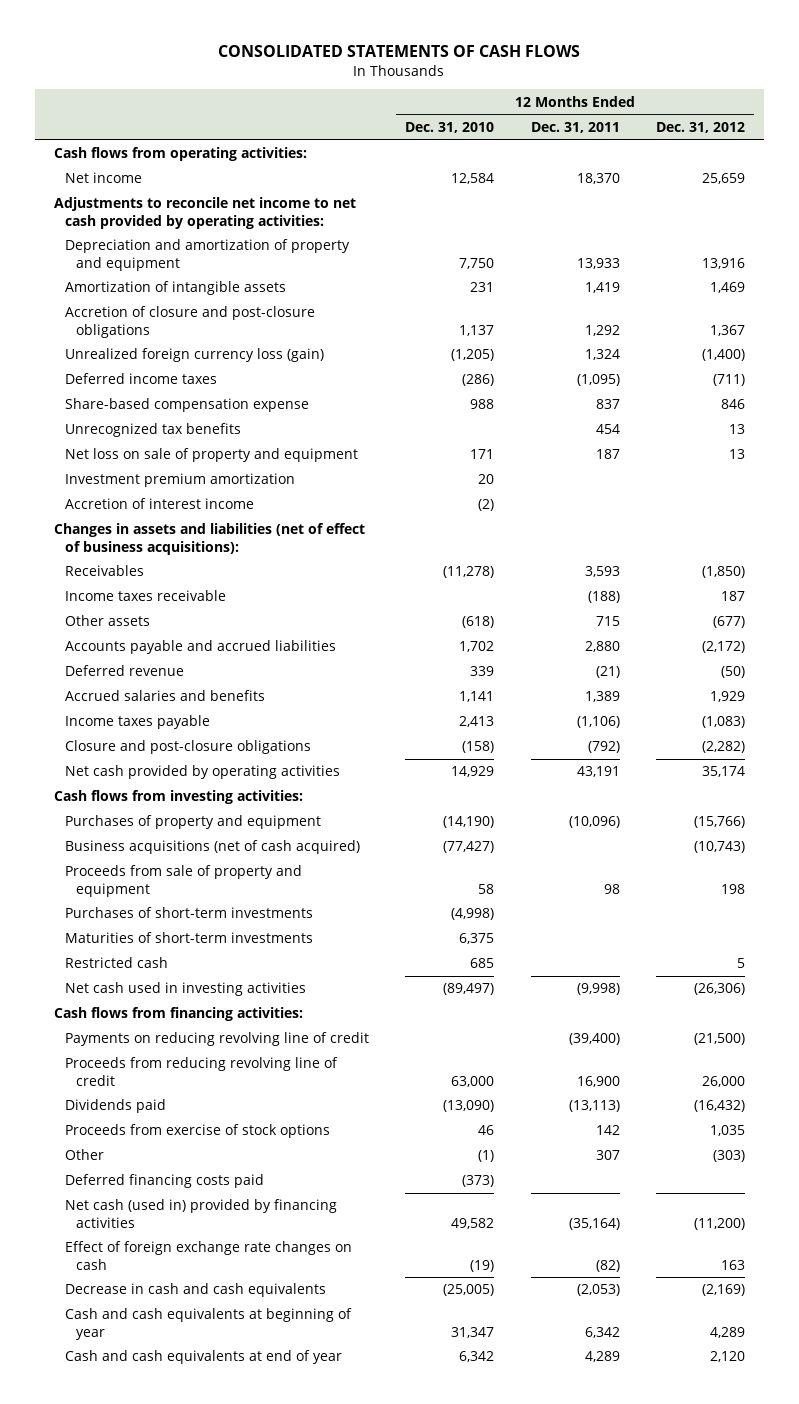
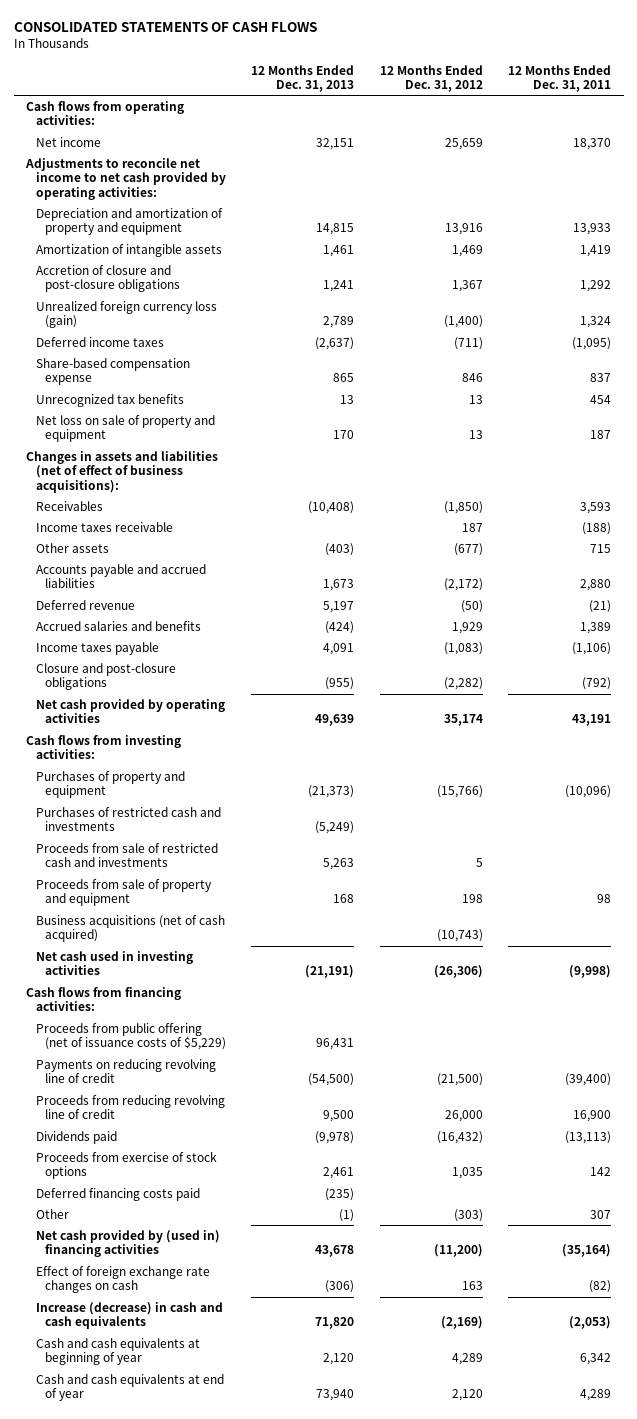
- | 12 Months Ended Dec. 31, 2010 | 12 Months Ended Dec. 31, 2011 | 12 Months Ended Dec. 31, 2012
+ | 12 Months Ended Dec. 31, 2013 | 12 Months Ended Dec. 31, 2012 | 12 Months Ended Dec. 31, 2011
- Investment premium amortization | 20 | |
- Accretion of interest income | (2) | |
+ Purchases of restricted cash and investments | (5,249) | |
+ Proceeds from sale of restricted cash and investments | 5,263 | 5 |
- Purchases of short-term investments | (4,998) | |
- Maturities of short-term investments | 6,375 | |
- Restricted cash | 685 | | 5
moved down: Business acquisitions (net of cash acquired) | | (10,743) |
+ Proceeds from public offering (net of issuance costs of $5,229) | 96,431 | |
- Net cash (used in) provided by financing activities | 49,582 | (35,164) | (11,200)
moved down: Other | (1) | (303) | 307
+ Net cash provided by (used in) financing activities | 43,678 | (11,200) | (35,164)
- Decrease in cash and cash equivalents | (25,005) | (2,053) | (2,169)
+ Increase (decrease) in cash and cash equivalents | 71,820 | (2,169) | (2,053)

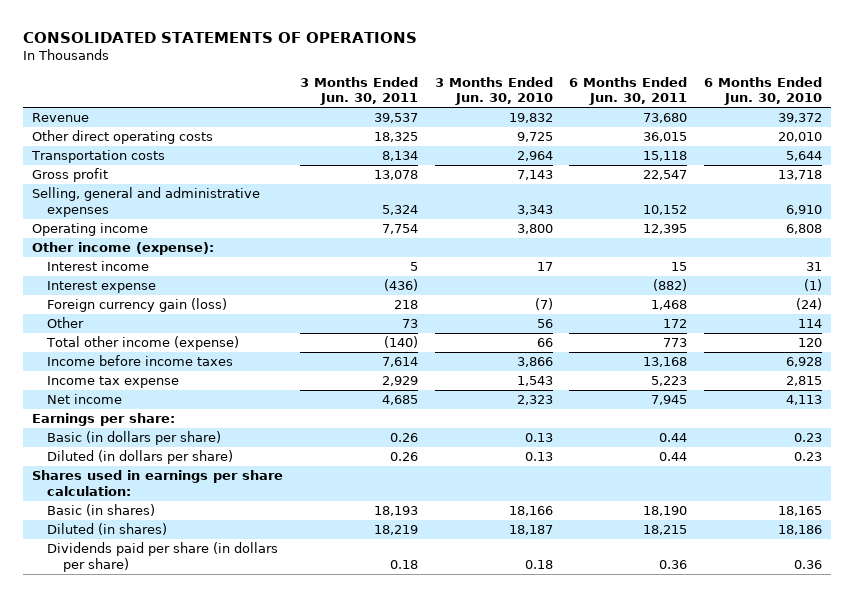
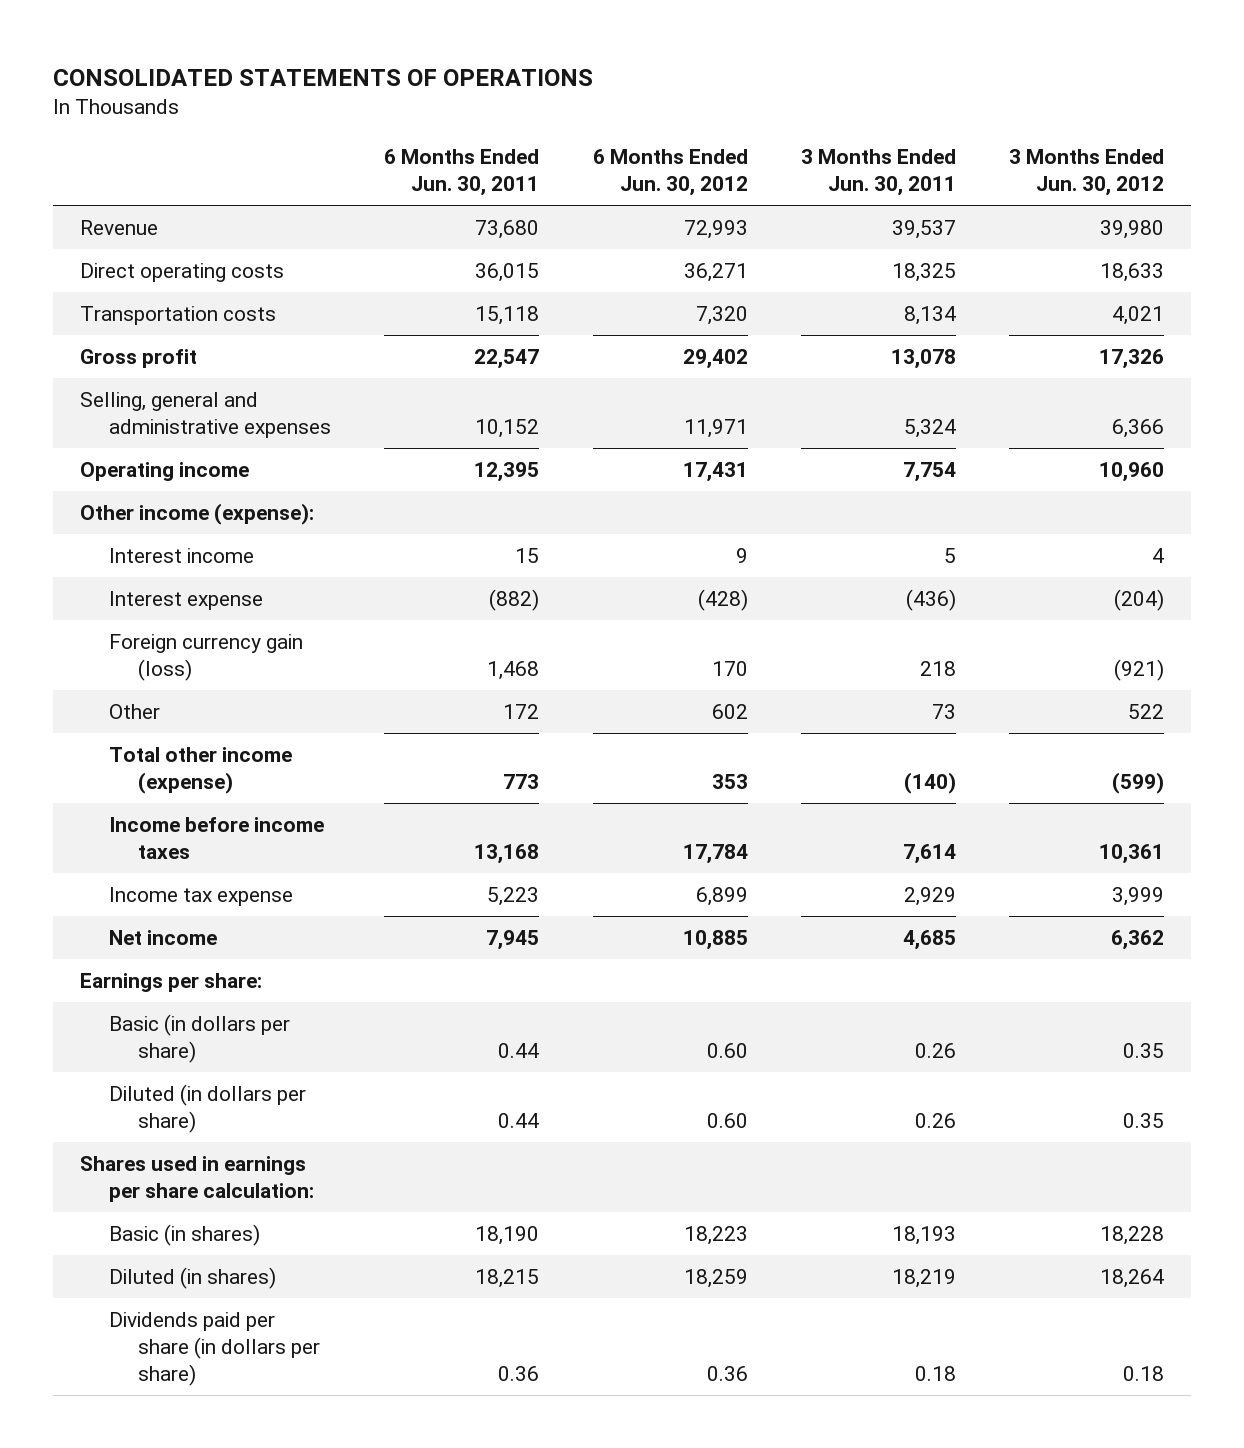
- | 3 Months Ended Jun. 30, 2011 | 3 Months Ended Jun. 30, 2010 | 6 Months Ended Jun. 30, 2011 | 6 Months Ended Jun. 30, 2010
+ | 6 Months Ended Jun. 30, 2011 | 6 Months Ended Jun. 30, 2012 | 3 Months Ended Jun. 30, 2011 | 3 Months Ended Jun. 30, 2012
- Other direct operating costs | 18,325 | 9,725 | 36,015 | 20,010
+ Direct operating costs | 36,015 | 36,271 | 18,325 | 18,633

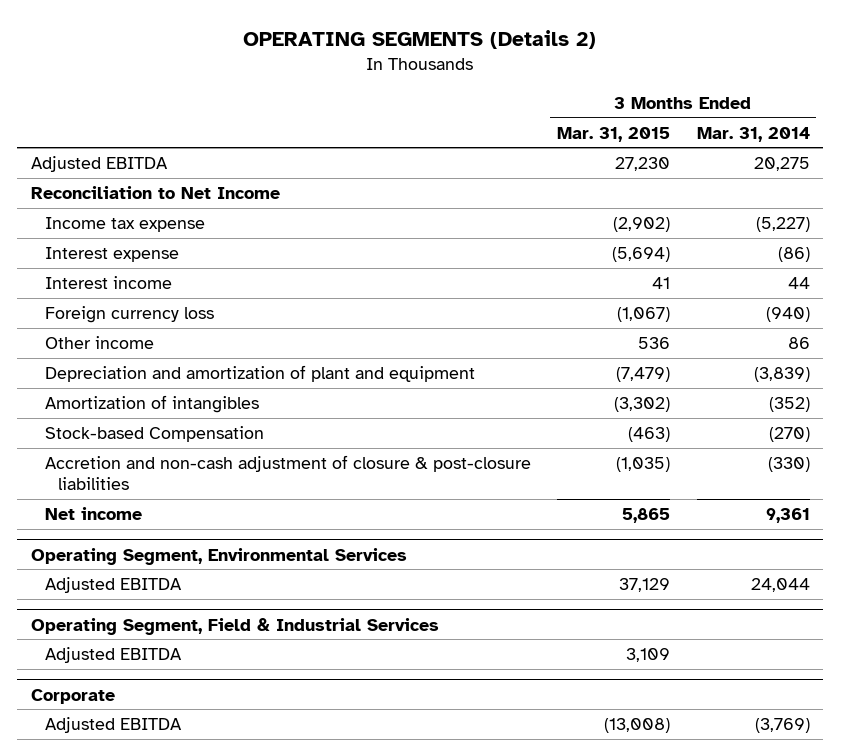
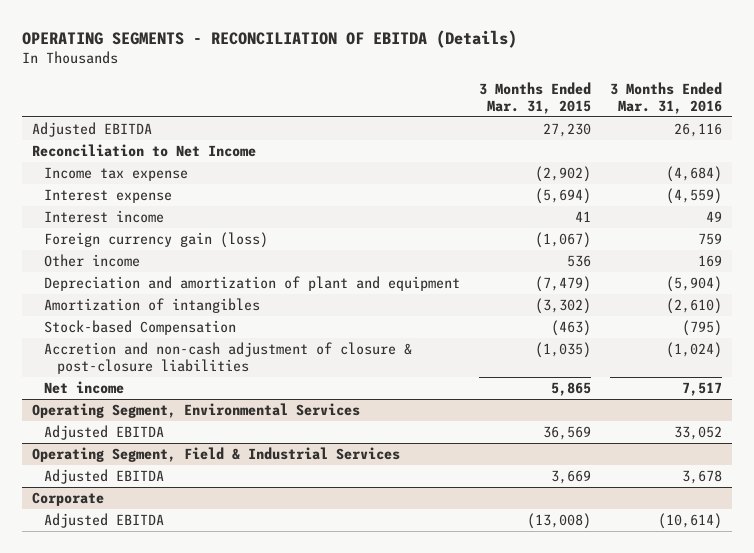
- OPERATING SEGMENTS (Details 2)
+ OPERATING SEGMENTS - RECONCILIATION OF EBITDA (Details)
- | 3 Months Ended Mar. 31, 2015 | 3 Months Ended Mar. 31, 2014
+ | 3 Months Ended Mar. 31, 2015 | 3 Months Ended Mar. 31, 2016
- Foreign currency loss | (1,067) | (940)
+ Foreign currency gain (loss) | (1,067) | 759
@ Operating Segment, Environmental Services
- Adjusted EBITDA | 37,129 | 24,044
+ Adjusted EBITDA | 36,569 | 33,052
@ Operating Segment, Field & Industrial Services
- Adjusted EBITDA | 3,109 |
+ Adjusted EBITDA | 3,669 | 3,678

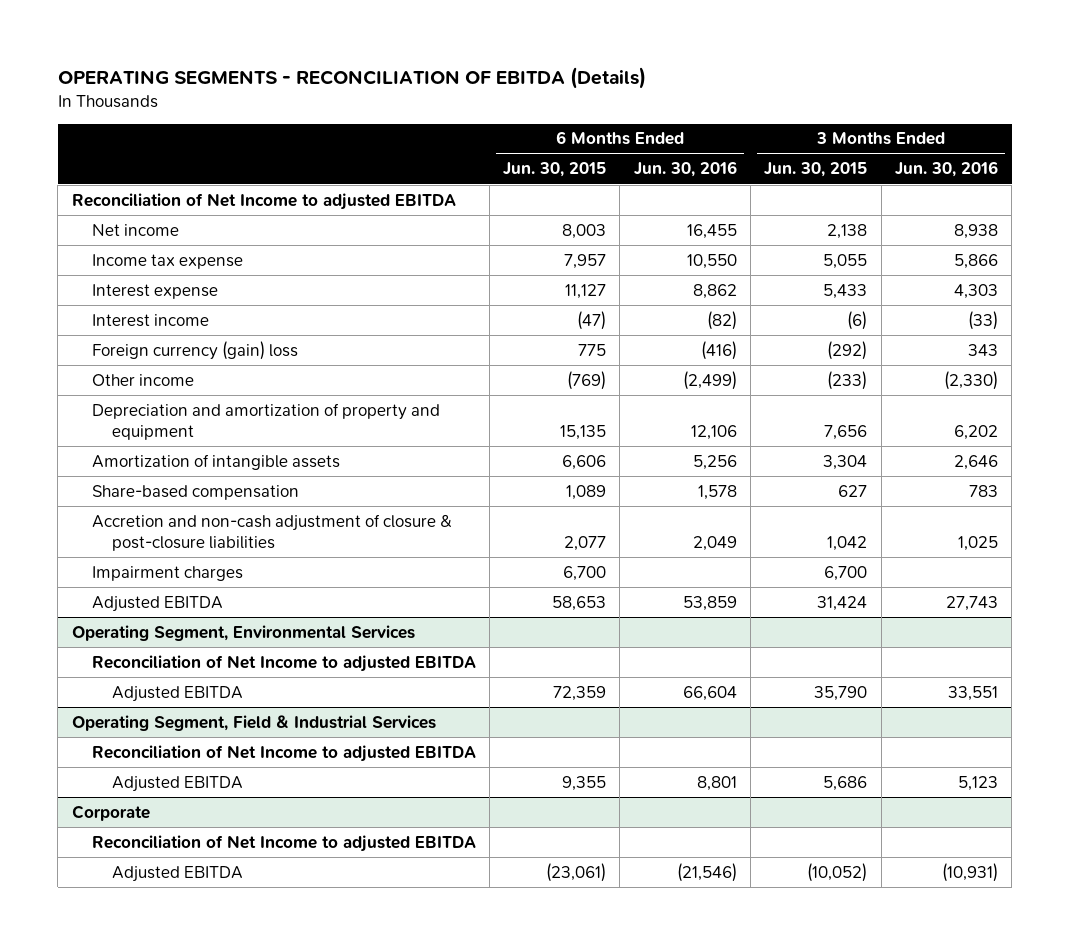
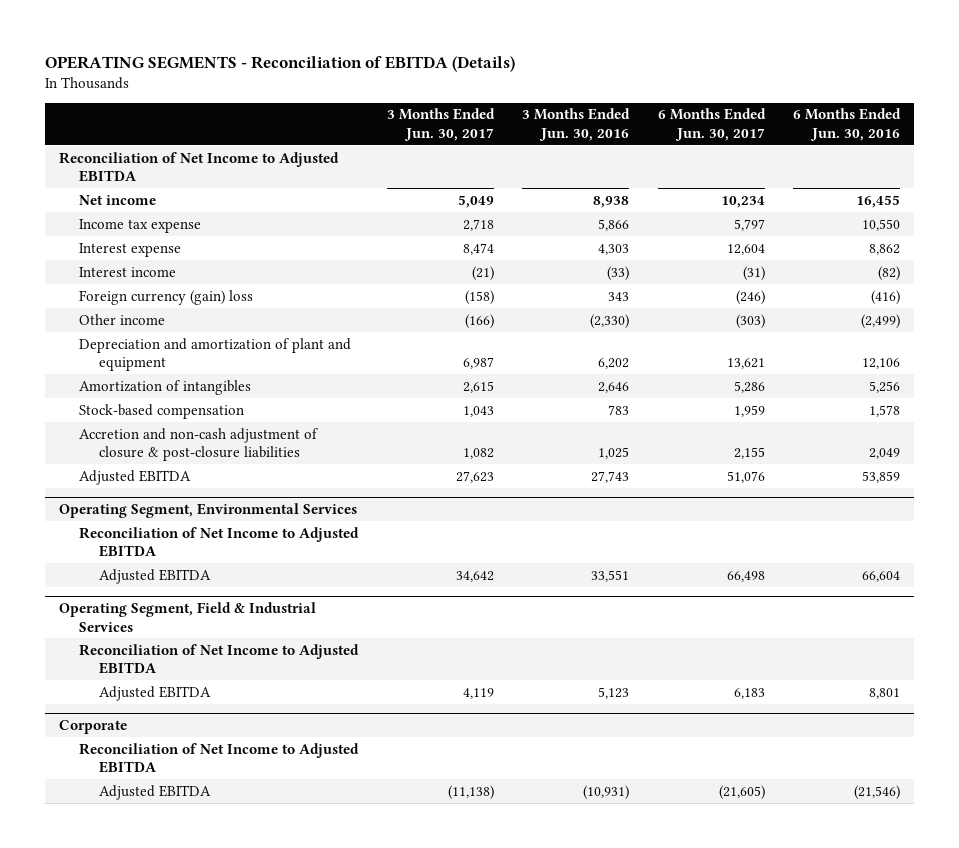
- OPERATING SEGMENTS - RECONCILIATION OF EBITDA (Details)
+ OPERATING SEGMENTS - Reconciliation of EBITDA (Details)
- | 6 Months Ended Jun. 30, 2015 | 6 Months Ended Jun. 30, 2016 | 3 Months Ended Jun. 30, 2015 | 3 Months Ended Jun. 30, 2016
+ | 3 Months Ended Jun. 30, 2017 | 3 Months Ended Jun. 30, 2016 | 6 Months Ended Jun. 30, 2017 | 6 Months Ended Jun. 30, 2016
- Reconciliation of Net Income to adjusted EBITDA
+ Reconciliation of Net Income to Adjusted EBITDA
- Depreciation and amortization of property and equipment | 15,135 | 12,106 | 7,656 | 6,202
- Amortization of intangible assets | 6,606 | 5,256 | 3,304 | 2,646
- Share-based compensation | 1,089 | 1,578 | 627 | 783
+ Depreciation and amortization of plant and equipment | 6,987 | 6,202 | 13,621 | 12,106
+ Amortization of intangibles | 2,615 | 2,646 | 5,286 | 5,256
+ Stock-based compensation | 1,043 | 783 | 1,959 | 1,578
- Impairment charges | 6,700 | | 6,700 |
@ Operating Segment, Environmental Services
- Reconciliation of Net Income to adjusted EBITDA
+ Reconciliation of Net Income to Adjusted EBITDA
@ Operating Segment, Field & Industrial Services
- Reconciliation of Net Income to adjusted EBITDA
+ Reconciliation of Net Income to Adjusted EBITDA
@ Corporate
- Reconciliation of Net Income to adjusted EBITDA
+ Reconciliation of Net Income to Adjusted EBITDA

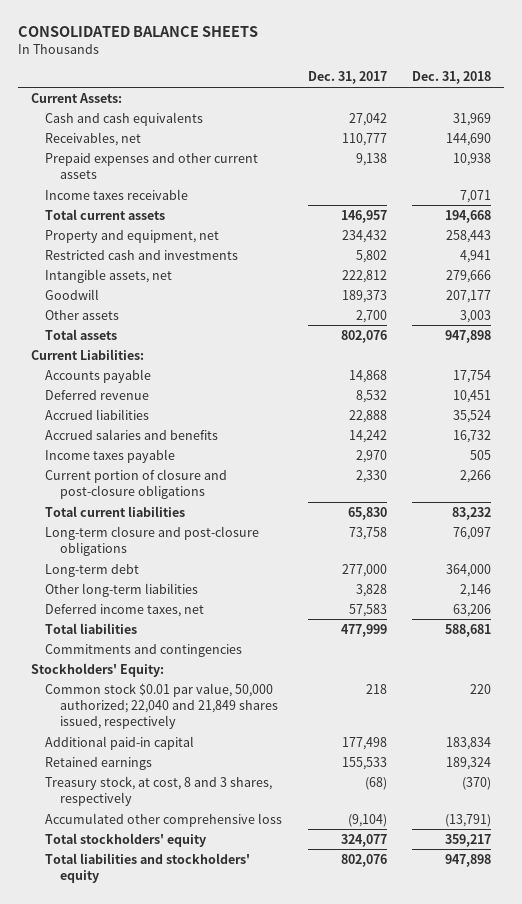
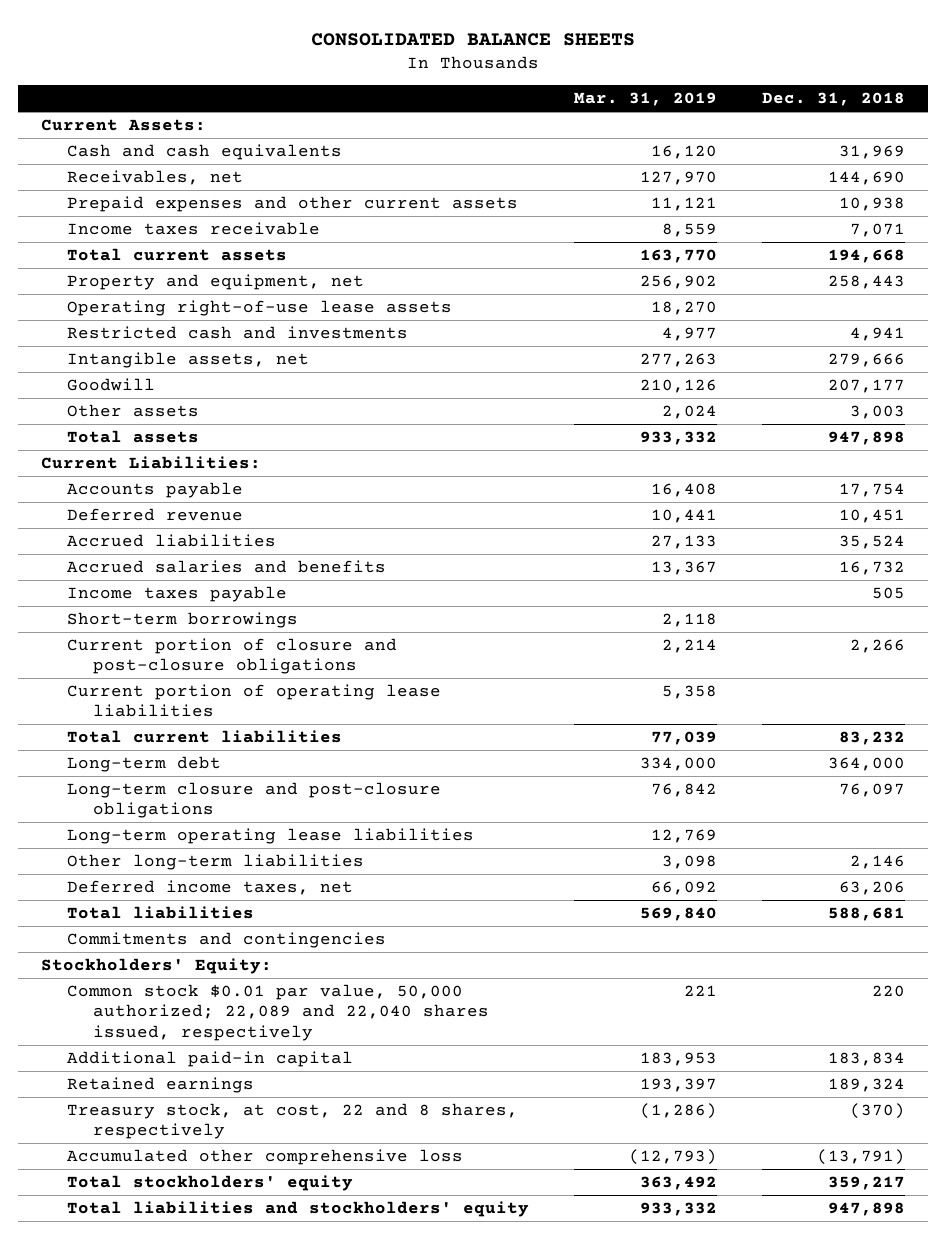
- | Dec. 31, 2017 | Dec. 31, 2018
+ | Mar. 31, 2019 | Dec. 31, 2018
+ Operating right-of-use lease assets | 18,270 |
+ Short-term borrowings | 2,118 |
+ Current portion of operating lease liabilities | 5,358 |
moved down: Long-term closure and post-closure obligations | 76,842 | 76,097
+ Long-term operating lease liabilities | 12,769 |
- Common stock $0.01 par value, 50,000 authorized; 22,040 and 21,849 shares issued, respectively | 218 | 220
+ Common stock $0.01 par value, 50,000 authorized; 22,089 and 22,040 shares issued, respectively | 221 | 220
- Treasury stock, at cost, 8 and 3 shares, respectively | (68) | (370)
+ Treasury stock, at cost, 22 and 8 shares, respectively | (1,286) | (370)

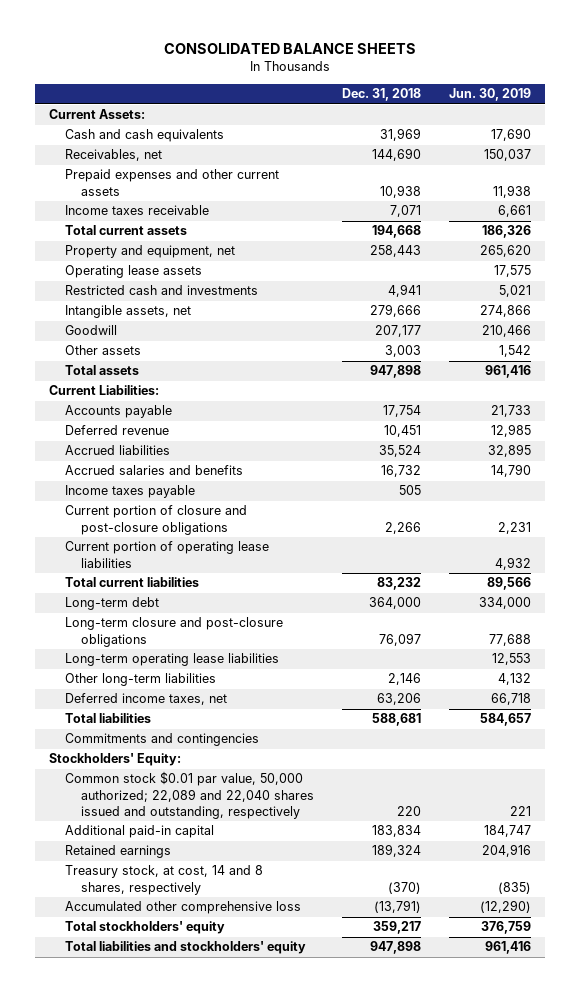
- | Mar. 31, 2019 | Dec. 31, 2018
+ | Dec. 31, 2018 | Jun. 30, 2019
- Operating right-of-use lease assets | 18,270 |
+ Operating lease assets | | 17,575
- Short-term borrowings | 2,118 |
- Common stock $0.01 par value, 50,000 authorized; 22,089 and 22,040 shares issued, respectively | 221 | 220
+ Common stock $0.01 par value, 50,000 authorized; 22,089 and 22,040 shares issued and outstanding, respectively | 220 | 221
- Treasury stock, at cost, 22 and 8 shares, respectively | (1,286) | (370)
+ Treasury stock, at cost, 14 and 8 shares, respectively | (370) | (835)

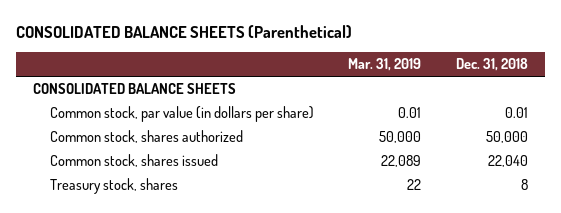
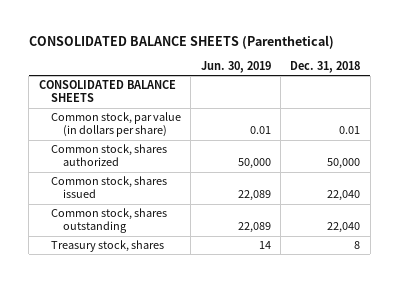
- | Mar. 31, 2019 | Dec. 31, 2018
+ | Jun. 30, 2019 | Dec. 31, 2018
+ Common stock, shares outstanding | 22,089 | 22,040

